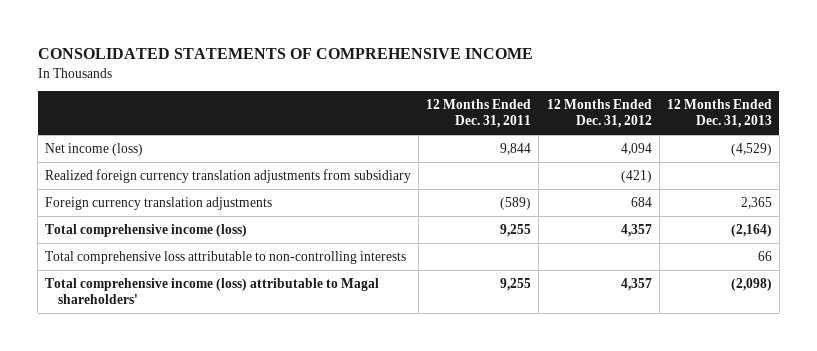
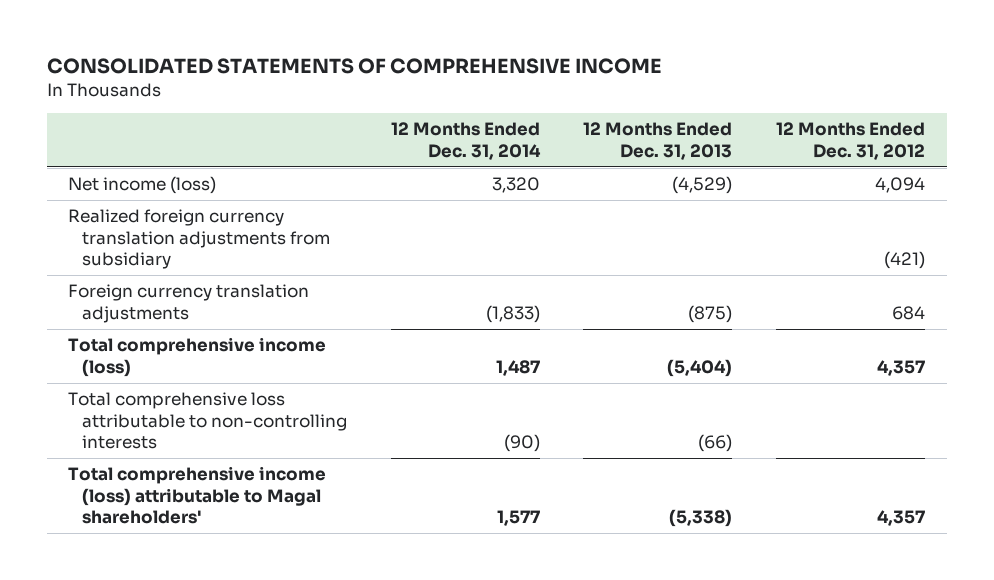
- | 12 Months Ended Dec. 31, 2011 | 12 Months Ended Dec. 31, 2012 | 12 Months Ended Dec. 31, 2013
+ | 12 Months Ended Dec. 31, 2014 | 12 Months Ended Dec. 31, 2013 | 12 Months Ended Dec. 31, 2012
- Foreign currency translation adjustments | (589) | 684 | 2,365
- Total comprehensive income (loss) | 9,255 | 4,357 | (2,164)
- Total comprehensive loss attributable to non-controlling interests | | | 66
- Total comprehensive income (loss) attributable to Magal shareholders' | 9,255 | 4,357 | (2,098)
+ Foreign currency translation adjustments | (1,833) | (875) | 684
+ Total comprehensive income (loss) | 1,487 | (5,404) | 4,357
+ Total comprehensive loss attributable to non-controlling interests | (90) | (66) |
+ Total comprehensive income (loss) attributable to Magal shareholders' | 1,577 | (5,338) | 4,357

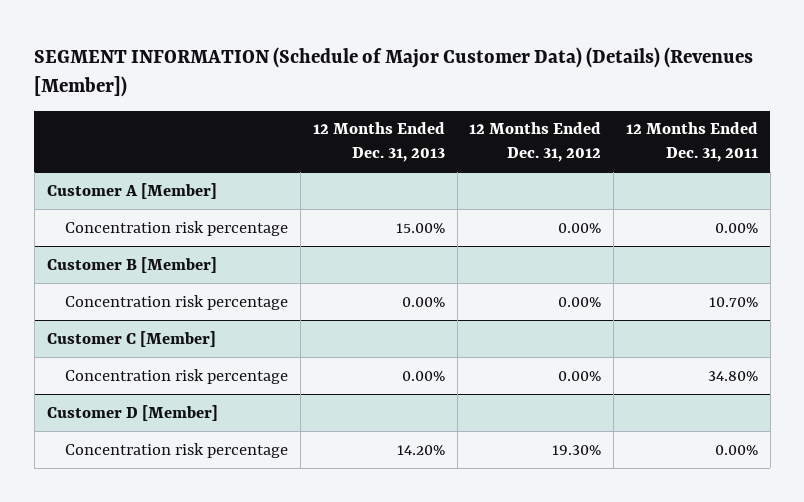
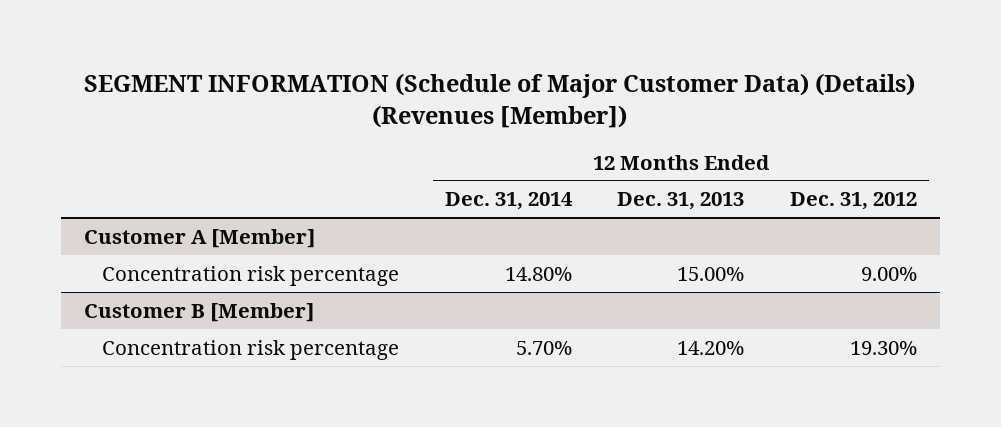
- | 12 Months Ended Dec. 31, 2013 | 12 Months Ended Dec. 31, 2012 | 12 Months Ended Dec. 31, 2011
+ | 12 Months Ended Dec. 31, 2014 | 12 Months Ended Dec. 31, 2013 | 12 Months Ended Dec. 31, 2012
@ Customer A [Member]
- Concentration risk percentage | 15.00% | 0.00% | 0.00%
+ Concentration risk percentage | 14.80% | 15.00% | 9.00%
@ Customer B [Member]
- Concentration risk percentage | 0.00% | 0.00% | 10.70%
- Customer C [Member]
- Concentration risk percentage | 0.00% | 0.00% | 34.80%
- Customer D [Member]

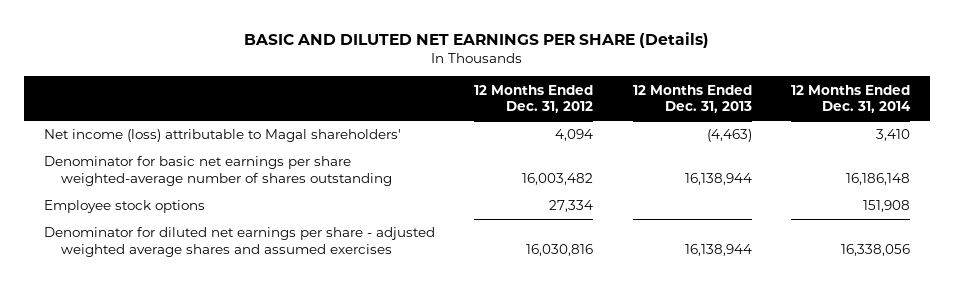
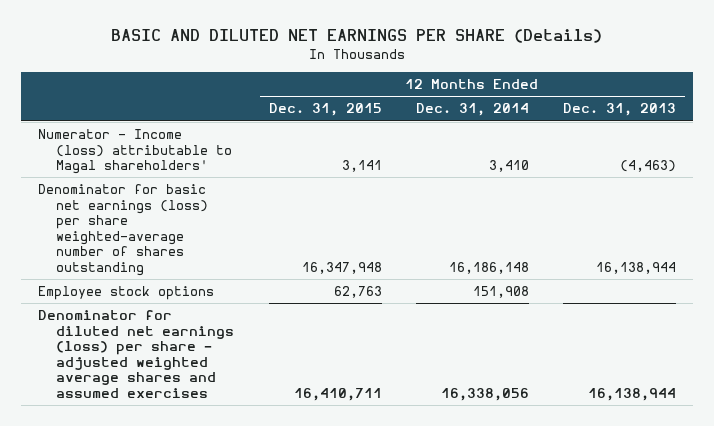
- | 12 Months Ended Dec. 31, 2012 | 12 Months Ended Dec. 31, 2013 | 12 Months Ended Dec. 31, 2014
+ | 12 Months Ended Dec. 31, 2015 | 12 Months Ended Dec. 31, 2014 | 12 Months Ended Dec. 31, 2013
- Net income (loss) attributable to Magal shareholders' | 4,094 | (4,463) | 3,410
- Denominator for basic net earnings per share weighted-average number of shares outstanding | 16,003,482 | 16,138,944 | 16,186,148
+ Numerator - Income (loss) attributable to Magal shareholders' | 3,141 | 3,410 | (4,463)
+ Denominator for basic net earnings (loss) per share weighted-average number of shares outstanding | 16,347,948 | 16,186,148 | 16,138,944
- Denominator for diluted net earnings per share - adjusted weighted average shares and assumed exercises | 16,030,816 | 16,138,944 | 16,338,056
+ Denominator for diluted net earnings (loss) per share - adjusted weighted average shares and assumed exercises | 16,410,711 | 16,338,056 | 16,138,944

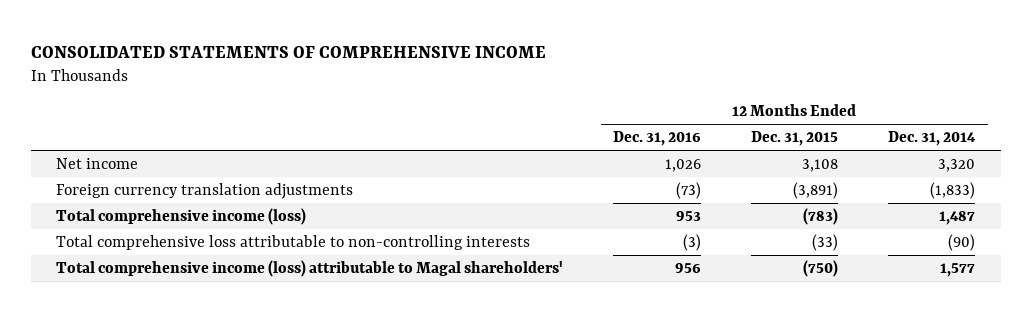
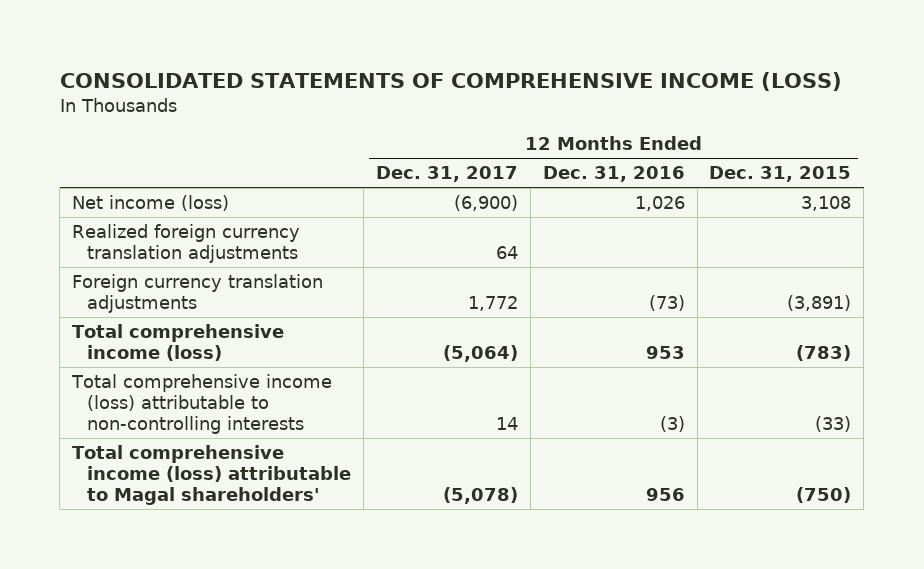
- CONSOLIDATED STATEMENTS OF COMPREHENSIVE INCOME
+ CONSOLIDATED STATEMENTS OF COMPREHENSIVE INCOME (LOSS)
- | 12 Months Ended Dec. 31, 2016 | 12 Months Ended Dec. 31, 2015 | 12 Months Ended Dec. 31, 2014
+ | 12 Months Ended Dec. 31, 2017 | 12 Months Ended Dec. 31, 2016 | 12 Months Ended Dec. 31, 2015
- Net income | 1,026 | 3,108 | 3,320
+ Net income (loss) | (6,900) | 1,026 | 3,108
+ Realized foreign currency translation adjustments | 64 | |
- Total comprehensive loss attributable to non-controlling interests | (3) | (33) | (90)
+ Total comprehensive income (loss) attributable to non-controlling interests | 14 | (3) | (33)

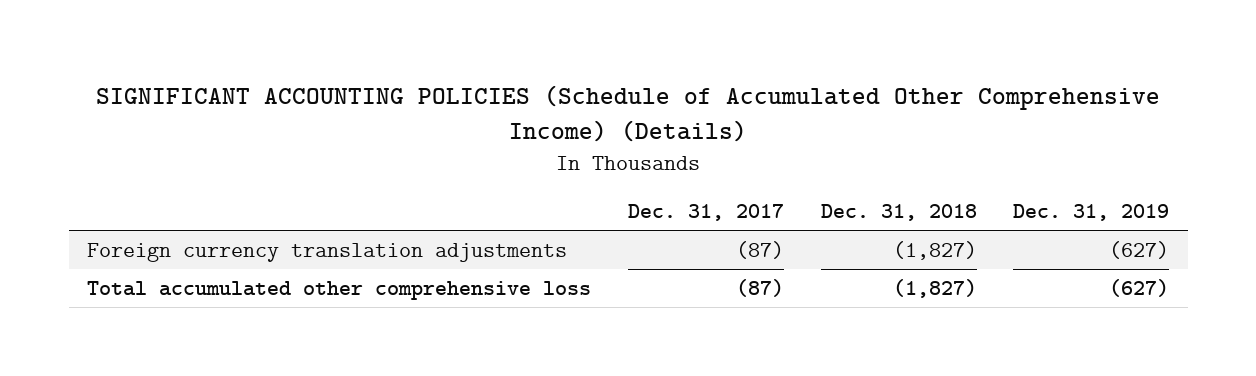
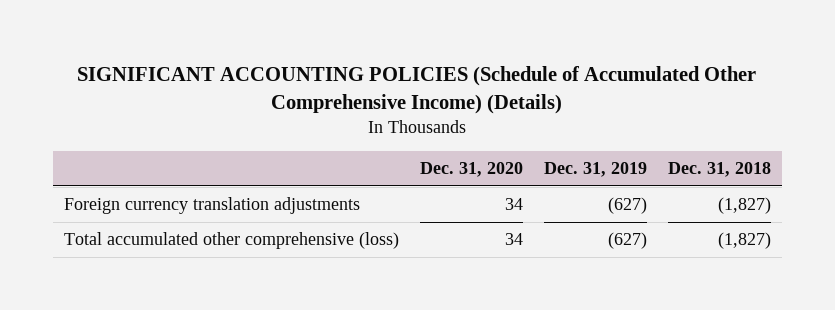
- | Dec. 31, 2017 | Dec. 31, 2018 | Dec. 31, 2019
+ | Dec. 31, 2020 | Dec. 31, 2019 | Dec. 31, 2018
- Total accumulated other comprehensive loss | (87) | (1,827) | (627)
+ Total accumulated other comprehensive (loss) | 34 | (627) | (1,827)

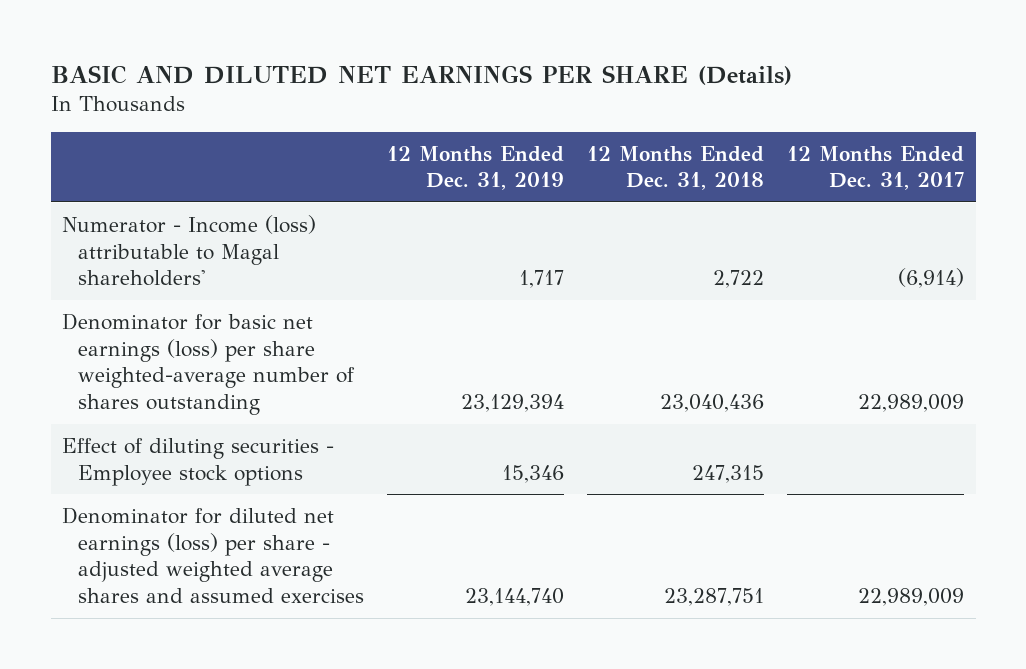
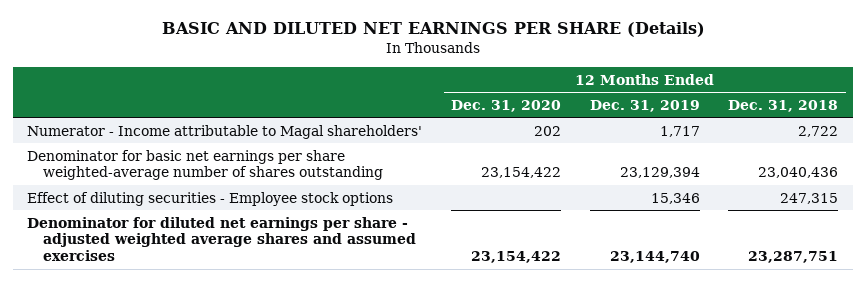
- | 12 Months Ended Dec. 31, 2019 | 12 Months Ended Dec. 31, 2018 | 12 Months Ended Dec. 31, 2017
+ | 12 Months Ended Dec. 31, 2020 | 12 Months Ended Dec. 31, 2019 | 12 Months Ended Dec. 31, 2018
- Numerator - Income (loss) attributable to Magal shareholders' | 1,717 | 2,722 | (6,914)
- Denominator for basic net earnings (loss) per share weighted-average number of shares outstanding | 23,129,394 | 23,040,436 | 22,989,009
+ Numerator - Income attributable to Magal shareholders' | 202 | 1,717 | 2,722
+ Denominator for basic net earnings per share weighted-average number of shares outstanding | 23,154,422 | 23,129,394 | 23,040,436
- Denominator for diluted net earnings (loss) per share - adjusted weighted average shares and assumed exercises | 23,144,740 | 23,287,751 | 22,989,009
+ Denominator for diluted net earnings per share - adjusted weighted average shares and assumed exercises | 23,154,422 | 23,144,740 | 23,287,751

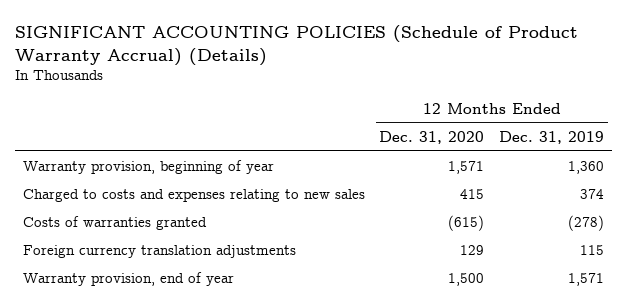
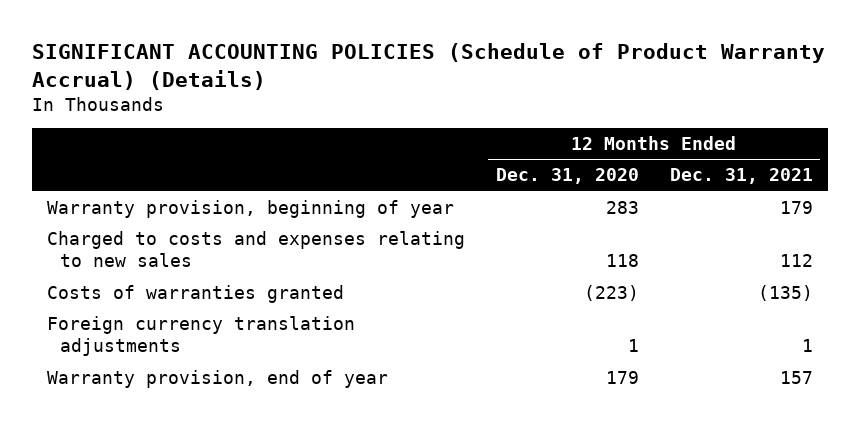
- | 12 Months Ended Dec. 31, 2020 | 12 Months Ended Dec. 31, 2019
+ | 12 Months Ended Dec. 31, 2020 | 12 Months Ended Dec. 31, 2021
- Warranty provision, beginning of year | 1,571 | 1,360
- Charged to costs and expenses relating to new sales | 415 | 374
- Costs of warranties granted | (615) | (278)
- Foreign currency translation adjustments | 129 | 115
- Warranty provision, end of year | 1,500 | 1,571
+ Warranty provision, beginning of year | 283 | 179
+ Charged to costs and expenses relating to new sales | 118 | 112
+ Costs of warranties granted | (223) | (135)
+ Foreign currency translation adjustments | 1 | 1
+ Warranty provision, end of year | 179 | 157

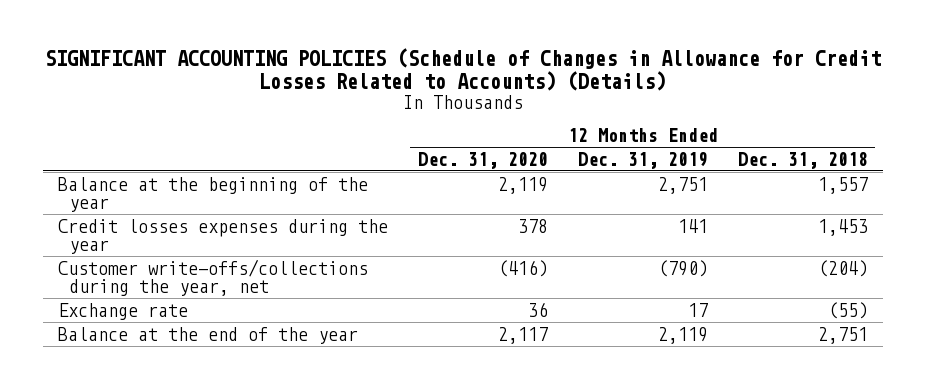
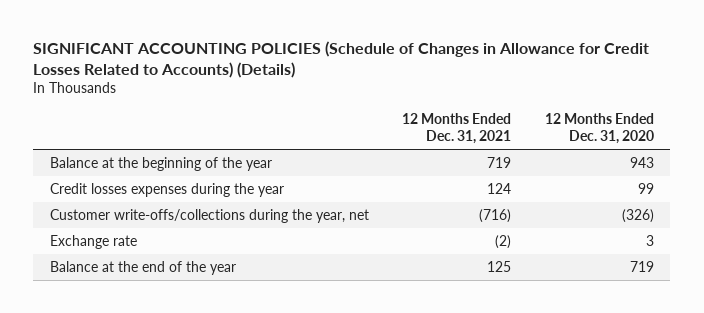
- | 12 Months Ended Dec. 31, 2020 | 12 Months Ended Dec. 31, 2019 | 12 Months Ended Dec. 31, 2018
+ | 12 Months Ended Dec. 31, 2021 | 12 Months Ended Dec. 31, 2020
- Balance at the beginning of the year | 2,119 | 2,751 | 1,557
- Credit losses expenses during the year | 378 | 141 | 1,453
- Customer write-offs/collections during the year, net | (416) | (790) | (204)
- Exchange rate | 36 | 17 | (55)
- Balance at the end of the year | 2,117 | 2,119 | 2,751
+ Balance at the beginning of the year | 719 | 943
+ Credit losses expenses during the year | 124 | 99
+ Customer write-offs/collections during the year, net | (716) | (326)
+ Exchange rate | (2) | 3
+ Balance at the end of the year | 125 | 719

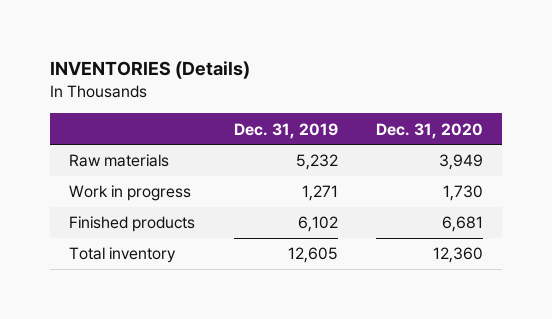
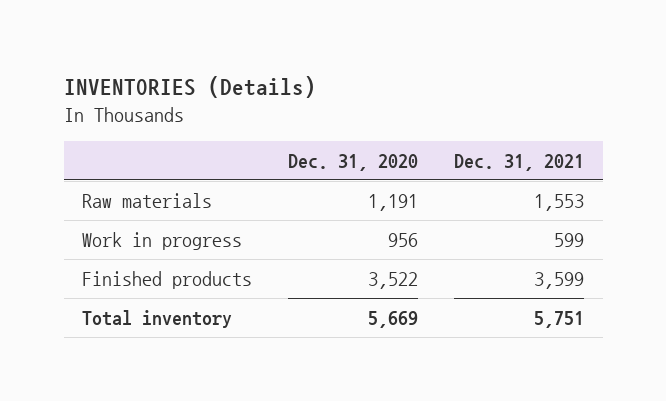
- | Dec. 31, 2019 | Dec. 31, 2020
+ | Dec. 31, 2020 | Dec. 31, 2021
- Raw materials | 5,232 | 3,949
- Work in progress | 1,271 | 1,730
- Finished products | 6,102 | 6,681
- Total inventory | 12,605 | 12,360
+ Raw materials | 1,191 | 1,553
+ Work in progress | 956 | 599
+ Finished products | 3,522 | 3,599
+ Total inventory | 5,669 | 5,751

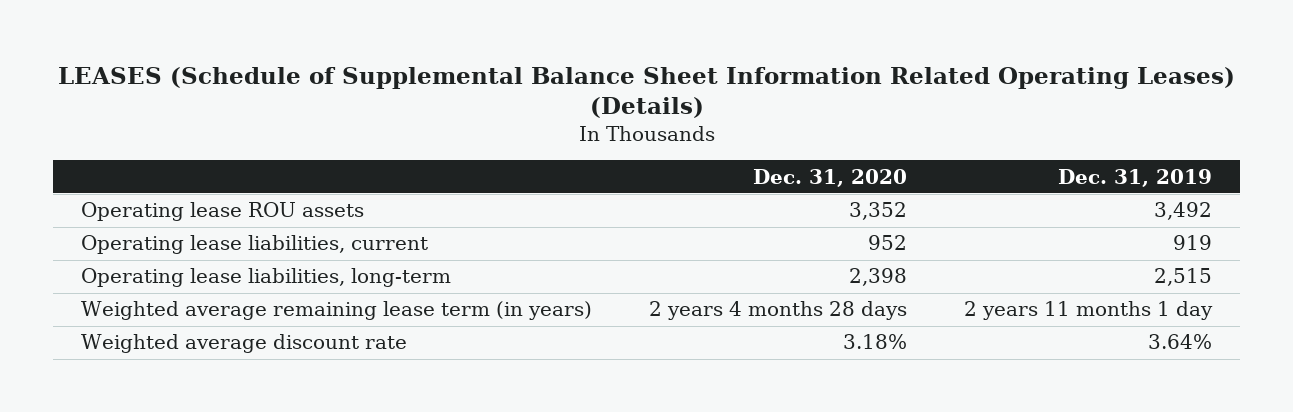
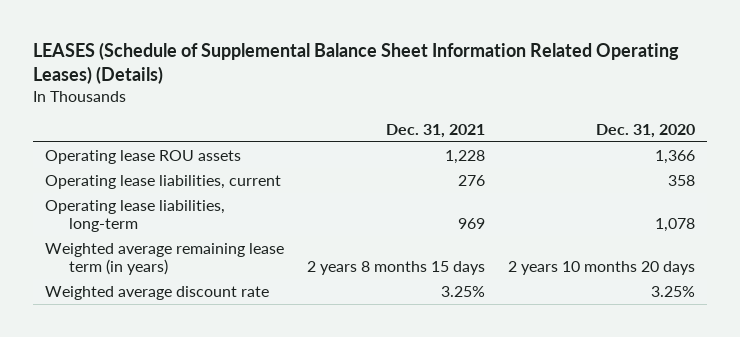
- | Dec. 31, 2020 | Dec. 31, 2019
+ | Dec. 31, 2021 | Dec. 31, 2020
- Operating lease ROU assets | 3,352 | 3,492
- Operating lease liabilities, current | 952 | 919
- Operating lease liabilities, long-term | 2,398 | 2,515
- Weighted average remaining lease term (in years) | 2 years 4 months 28 days | 2 years 11 months 1 day
- Weighted average discount rate | 3.18% | 3.64%
+ Operating lease ROU assets | 1,228 | 1,366
+ Operating lease liabilities, current | 276 | 358
+ Operating lease liabilities, long-term | 969 | 1,078
+ Weighted average remaining lease term (in years) | 2 years 8 months 15 days | 2 years 10 months 20 days
+ Weighted average discount rate | 3.25% | 3.25%

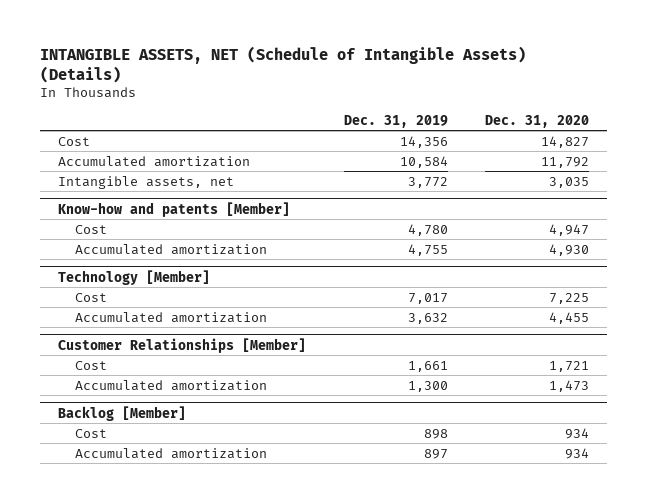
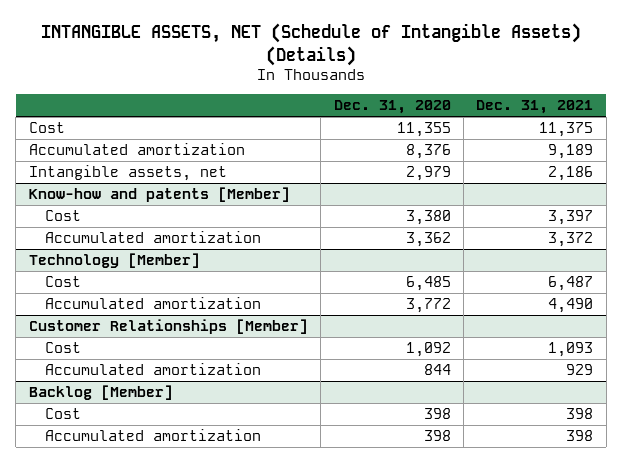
- | Dec. 31, 2019 | Dec. 31, 2020
+ | Dec. 31, 2020 | Dec. 31, 2021
- Cost | 14,356 | 14,827
- Accumulated amortization | 10,584 | 11,792
- Intangible assets, net | 3,772 | 3,035
+ Cost | 11,355 | 11,375
+ Accumulated amortization | 8,376 | 9,189
+ Intangible assets, net | 2,979 | 2,186
@ Know-how and patents [Member]
- Cost | 4,780 | 4,947
- Accumulated amortization | 4,755 | 4,930
+ Cost | 3,380 | 3,397
+ Accumulated amortization | 3,362 | 3,372
@ Technology [Member]
- Cost | 7,017 | 7,225
- Accumulated amortization | 3,632 | 4,455
+ Cost | 6,485 | 6,487
+ Accumulated amortization | 3,772 | 4,490
@ Customer Relationships [Member]
- Cost | 1,661 | 1,721
- Accumulated amortization | 1,300 | 1,473
+ Cost | 1,092 | 1,093
+ Accumulated amortization | 844 | 929
@ Backlog [Member]
- Cost | 898 | 934
- Accumulated amortization | 897 | 934
+ Cost | 398 | 398
+ Accumulated amortization | 398 | 398

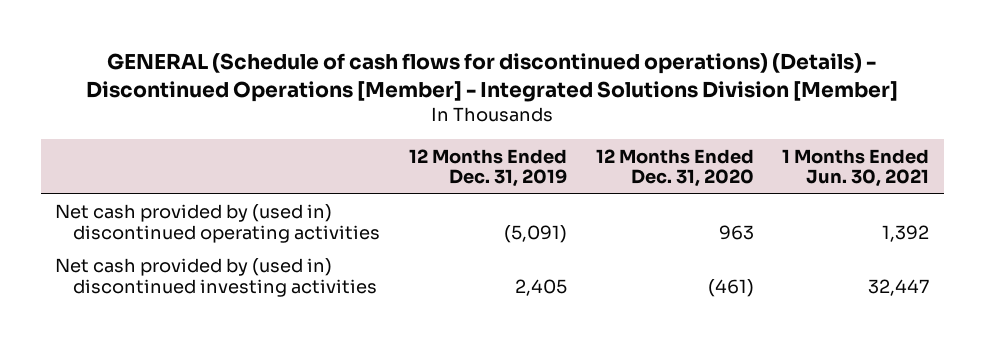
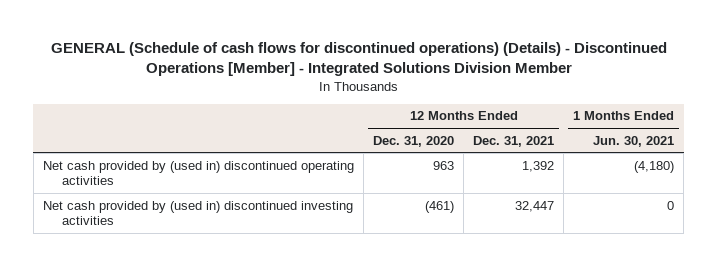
- GENERAL (Schedule of cash flows for discontinued operations) (Details) - Discontinued Operations [Member] - Integrated Solutions Division [Member]
+ GENERAL (Schedule of cash flows for discontinued operations) (Details) - Discontinued Operations [Member] - Integrated Solutions Division Member
- | 12 Months Ended Dec. 31, 2019 | 12 Months Ended Dec. 31, 2020 | 1 Months Ended Jun. 30, 2021
+ | 12 Months Ended Dec. 31, 2020 | 12 Months Ended Dec. 31, 2021 | 1 Months Ended Jun. 30, 2021
- Net cash provided by (used in) discontinued operating activities | (5,091) | 963 | 1,392
- Net cash provided by (used in) discontinued investing activities | 2,405 | (461) | 32,447
+ Net cash provided by (used in) discontinued operating activities | 963 | 1,392 | (4,180)
+ Net cash provided by (used in) discontinued investing activities | (461) | 32,447 | 0

